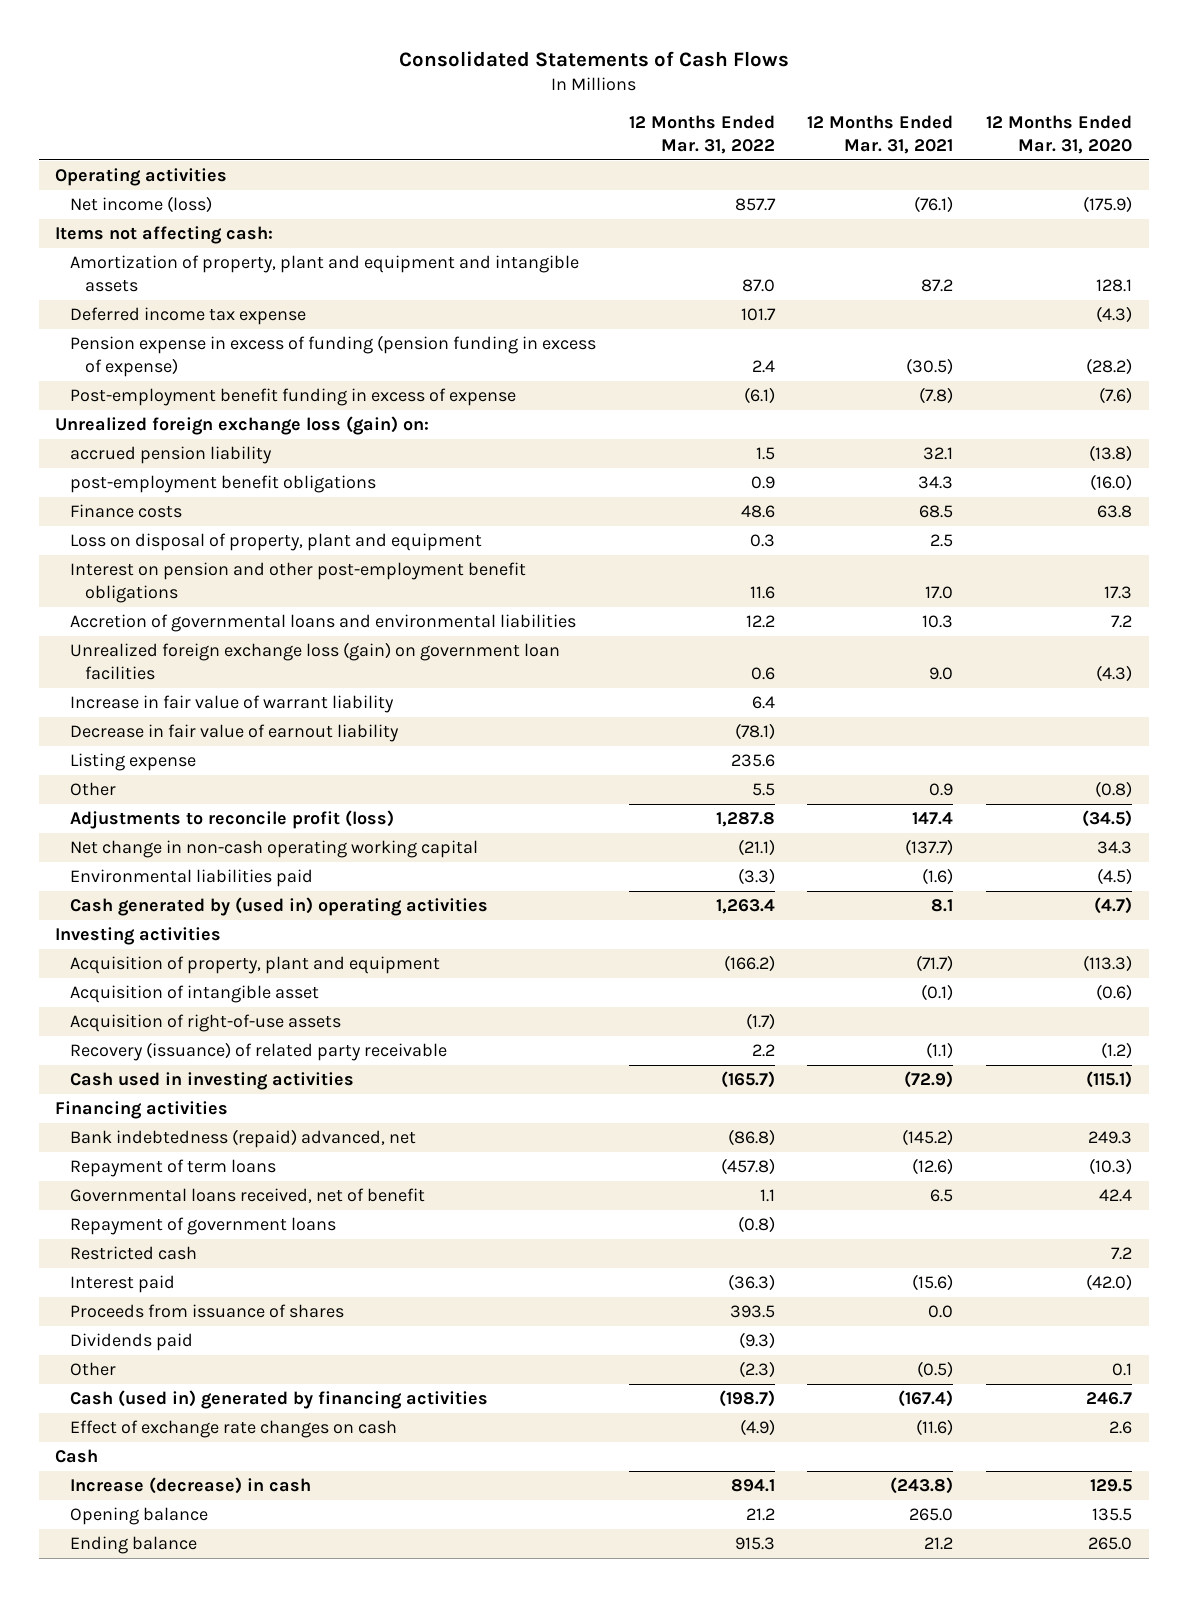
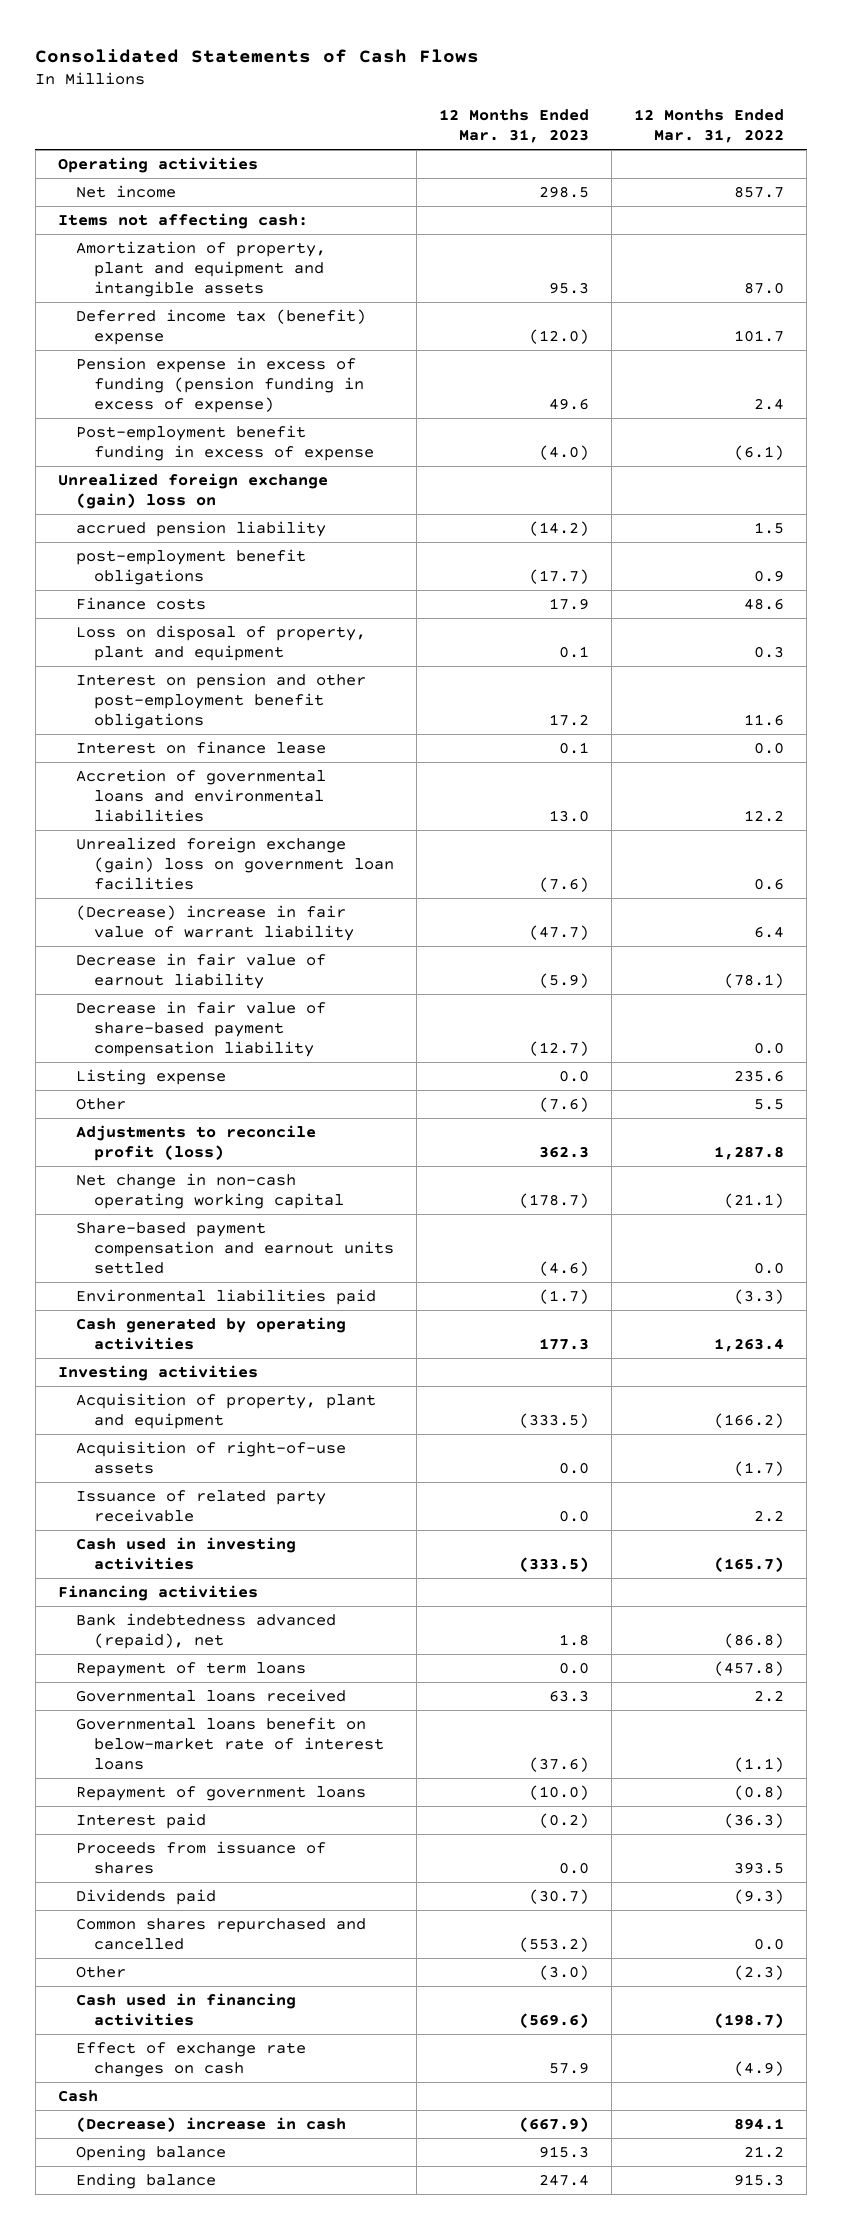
- | 12 Months Ended Mar. 31, 2022 | 12 Months Ended Mar. 31, 2021 | 12 Months Ended Mar. 31, 2020
+ | 12 Months Ended Mar. 31, 2023 | 12 Months Ended Mar. 31, 2022
- Net income (loss) | 857.7 | (76.1) | (175.9)
+ Net income | 298.5 | 857.7
- Deferred income tax expense | 101.7 | | (4.3)
+ Deferred income tax (benefit) expense | (12.0) | 101.7
- Unrealized foreign exchange loss (gain) on:
+ Unrealized foreign exchange (gain) loss on
+ Interest on finance lease | 0.1 | 0.0
- Unrealized foreign exchange loss (gain) on government loan facilities | 0.6 | 9.0 | (4.3)
- Increase in fair value of warrant liability | 6.4 | |
+ Unrealized foreign exchange (gain) loss on government loan facilities | (7.6) | 0.6
+ (Decrease) increase in fair value of warrant liability | (47.7) | 6.4
+ Decrease in fair value of share-based payment compensation liability | (12.7) | 0.0
+ Share-based payment compensation and earnout units settled | (4.6) | 0.0
- Cash generated by (used in) operating activities | 1,263.4 | 8.1 | (4.7)
+ Cash generated by operating activities | 177.3 | 1,263.4
- Acquisition of intangible asset | | (0.1) | (0.6)
- Recovery (issuance) of related party receivable | 2.2 | (1.1) | (1.2)
+ Issuance of related party receivable | 0.0 | 2.2
- Bank indebtedness (repaid) advanced, net | (86.8) | (145.2) | 249.3
+ Bank indebtedness advanced (repaid), net | 1.8 | (86.8)
- Governmental loans received, net of benefit | 1.1 | 6.5 | 42.4
+ Governmental loans received | 63.3 | 2.2
+ Governmental loans benefit on below-market rate of interest loans | (37.6) | (1.1)
- Restricted cash | | | 7.2
+ Common shares repurchased and cancelled | (553.2) | 0.0
- Cash (used in) generated by financing activities | (198.7) | (167.4) | 246.7
+ Cash used in financing activities | (569.6) | (198.7)
- Increase (decrease) in cash | 894.1 | (243.8) | 129.5
+ (Decrease) increase in cash | (667.9) | 894.1

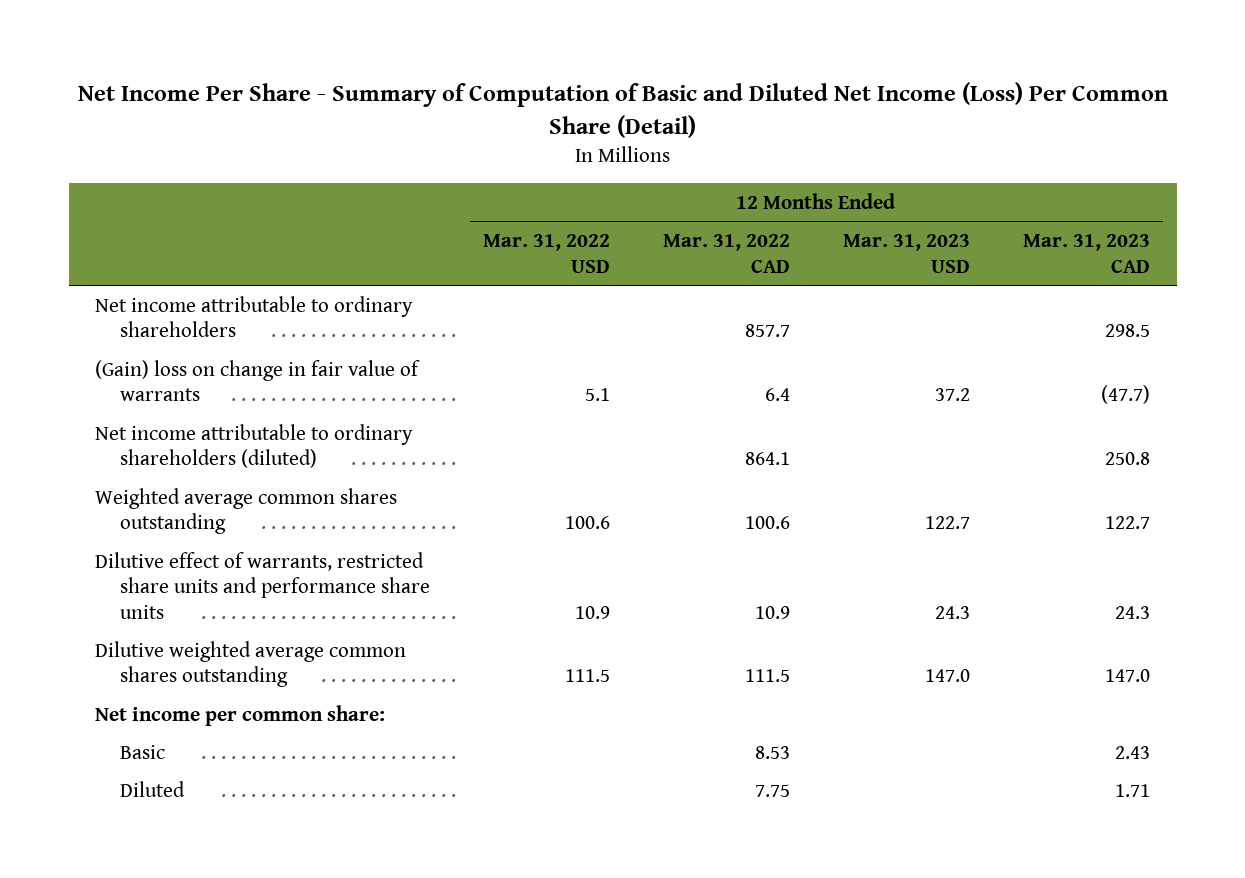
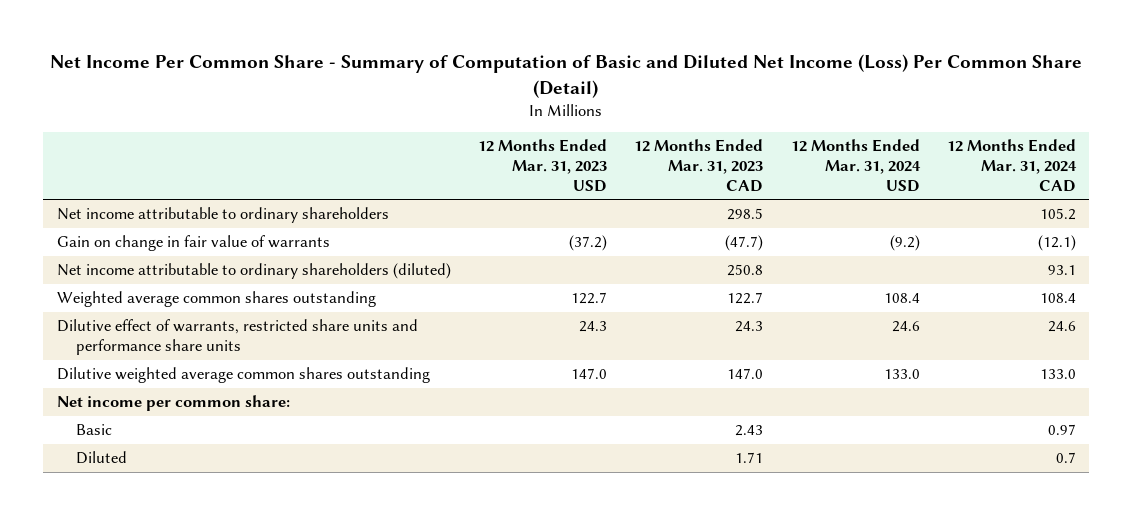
- Net Income Per Share - Summary of Computation of Basic and Diluted Net Income (Loss) Per Common Share (Detail)
+ Net Income Per Common Share - Summary of Computation of Basic and Diluted Net Income (Loss) Per Common Share (Detail)
- | 12 Months Ended Mar. 31, 2022 USD | 12 Months Ended Mar. 31, 2022 CAD | 12 Months Ended Mar. 31, 2023 USD | 12 Months Ended Mar. 31, 2023 CAD
+ | 12 Months Ended Mar. 31, 2023 USD | 12 Months Ended Mar. 31, 2023 CAD | 12 Months Ended Mar. 31, 2024 USD | 12 Months Ended Mar. 31, 2024 CAD
- (Gain) loss on change in fair value of warrants | 5.1 | 6.4 | 37.2 | (47.7)
+ Gain on change in fair value of warrants | (37.2) | (47.7) | (9.2) | (12.1)

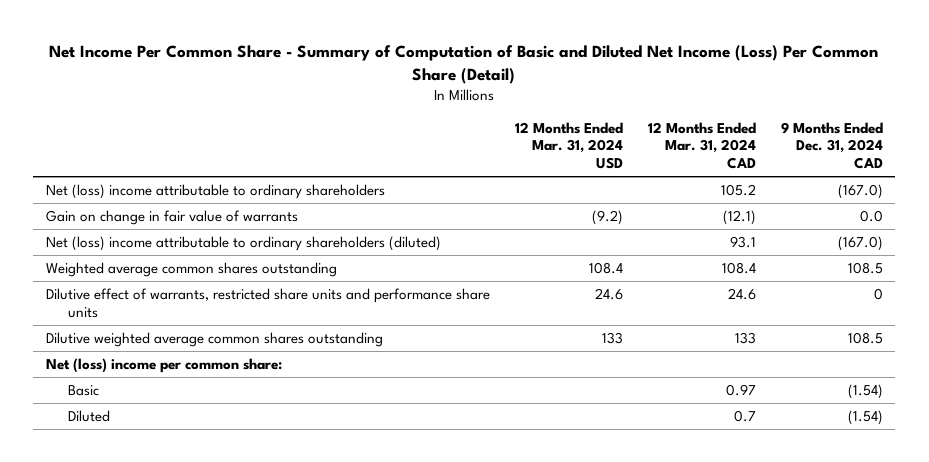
- | 12 Months Ended Mar. 31, 2023 USD | 12 Months Ended Mar. 31, 2023 CAD | 12 Months Ended Mar. 31, 2024 USD | 12 Months Ended Mar. 31, 2024 CAD
+ | 12 Months Ended Mar. 31, 2024 USD | 12 Months Ended Mar. 31, 2024 CAD | 9 Months Ended Dec. 31, 2024 CAD
- Net income attributable to ordinary shareholders | | 298.5 | | 105.2
+ Net (loss) income attributable to ordinary shareholders | | 105.2 | (167.0)
- Net income attributable to ordinary shareholders (diluted) | | 250.8 | | 93.1
+ Net (loss) income attributable to ordinary shareholders (diluted) | | 93.1 | (167.0)
- Dilutive weighted average common shares outstanding | 147.0 | 147.0 | 133.0 | 133.0
- Net income per common share:
+ Dilutive weighted average common shares outstanding | 133 | 133 | 108.5
+ Net (loss) income per common share:

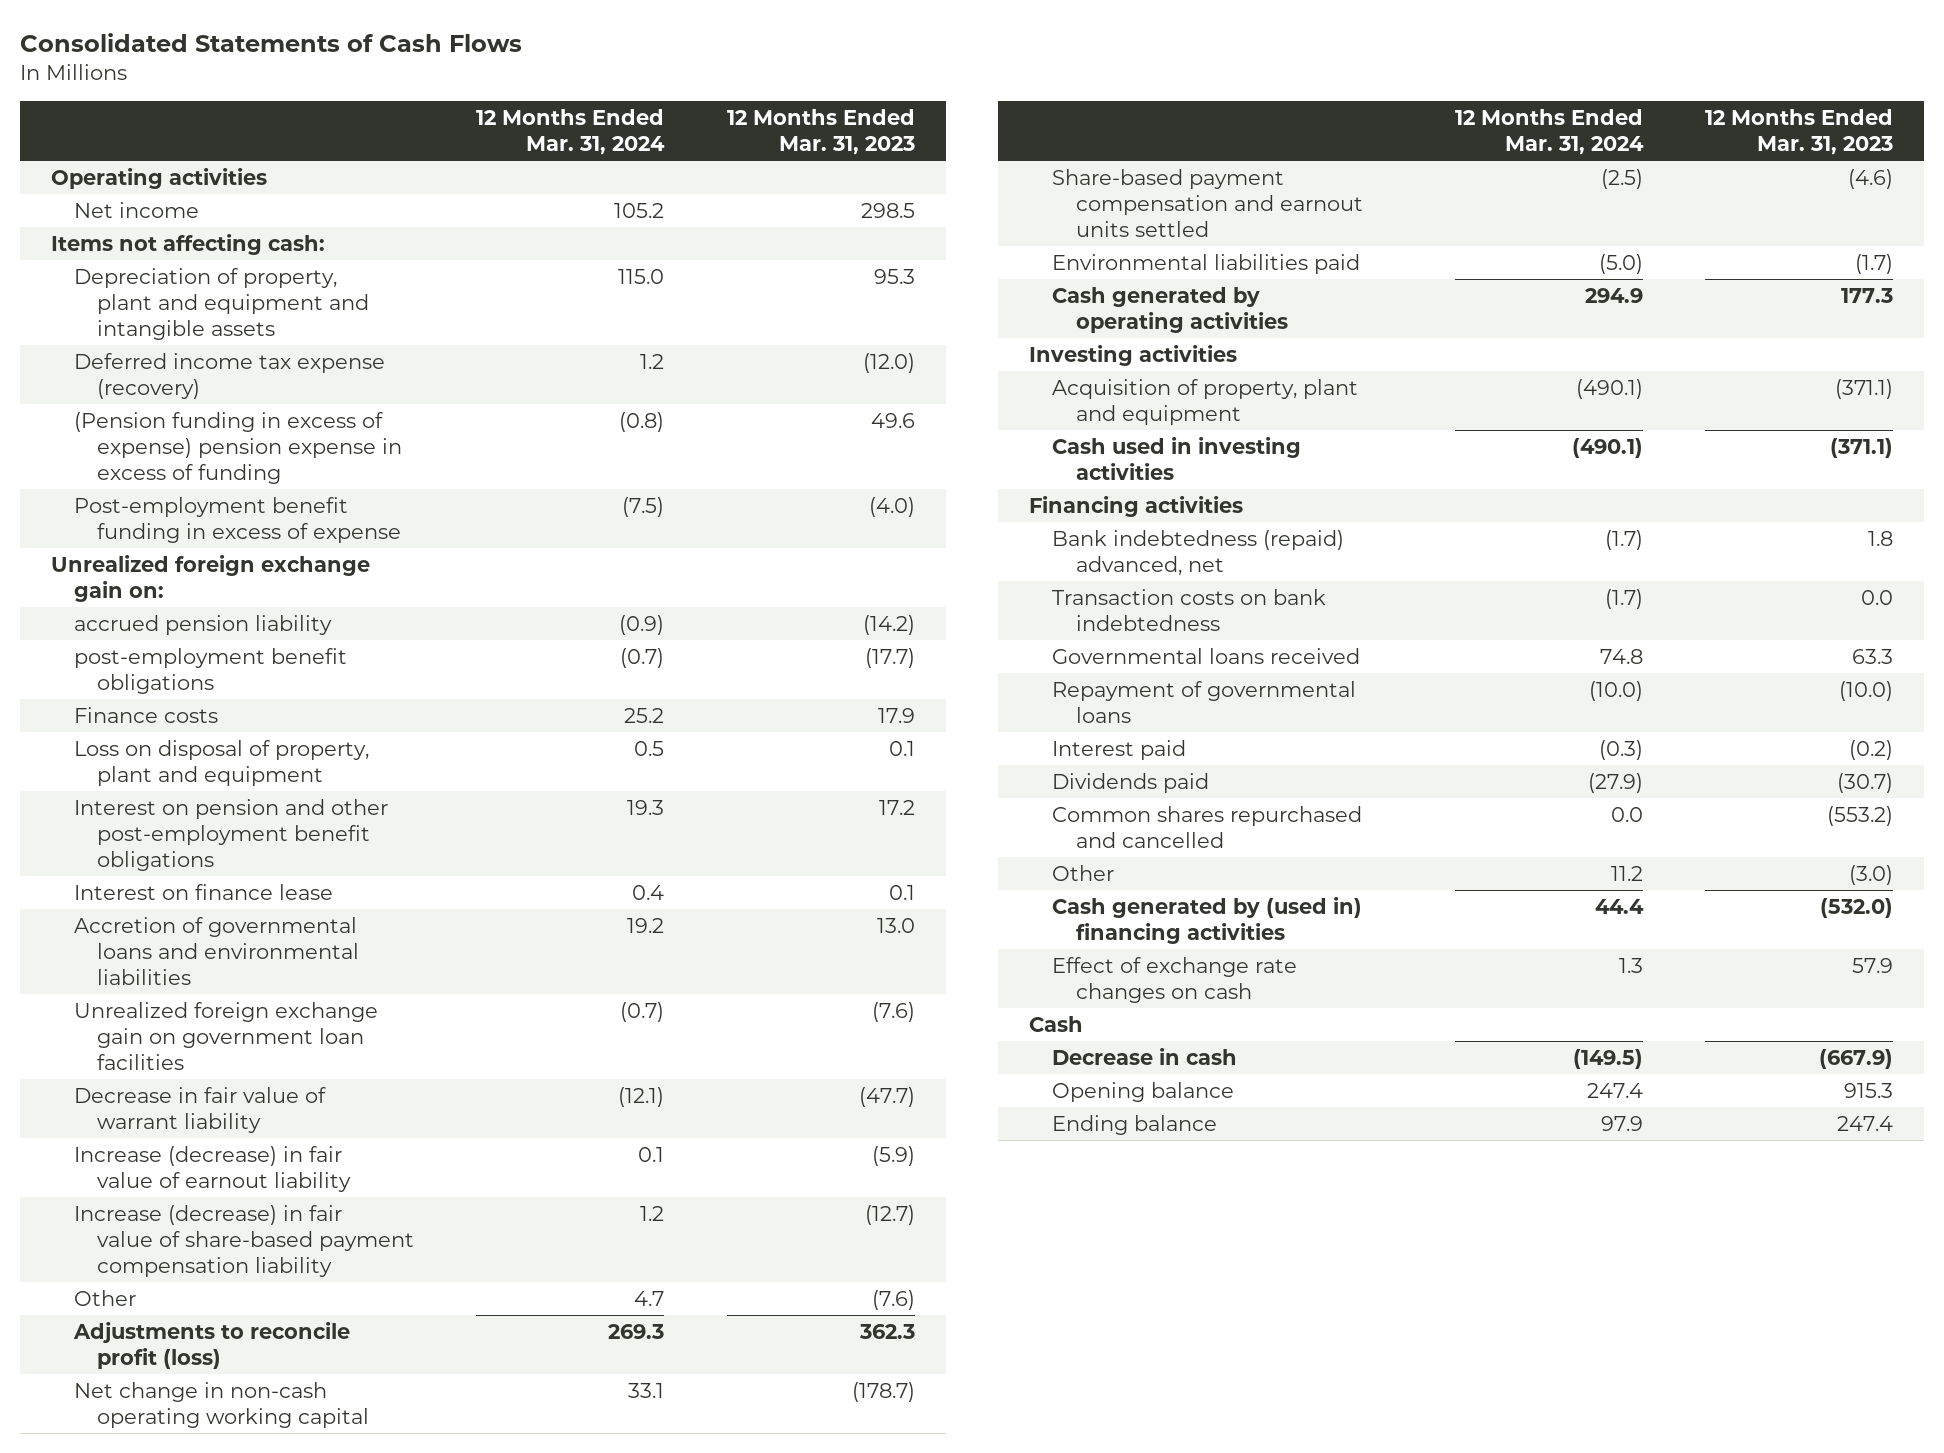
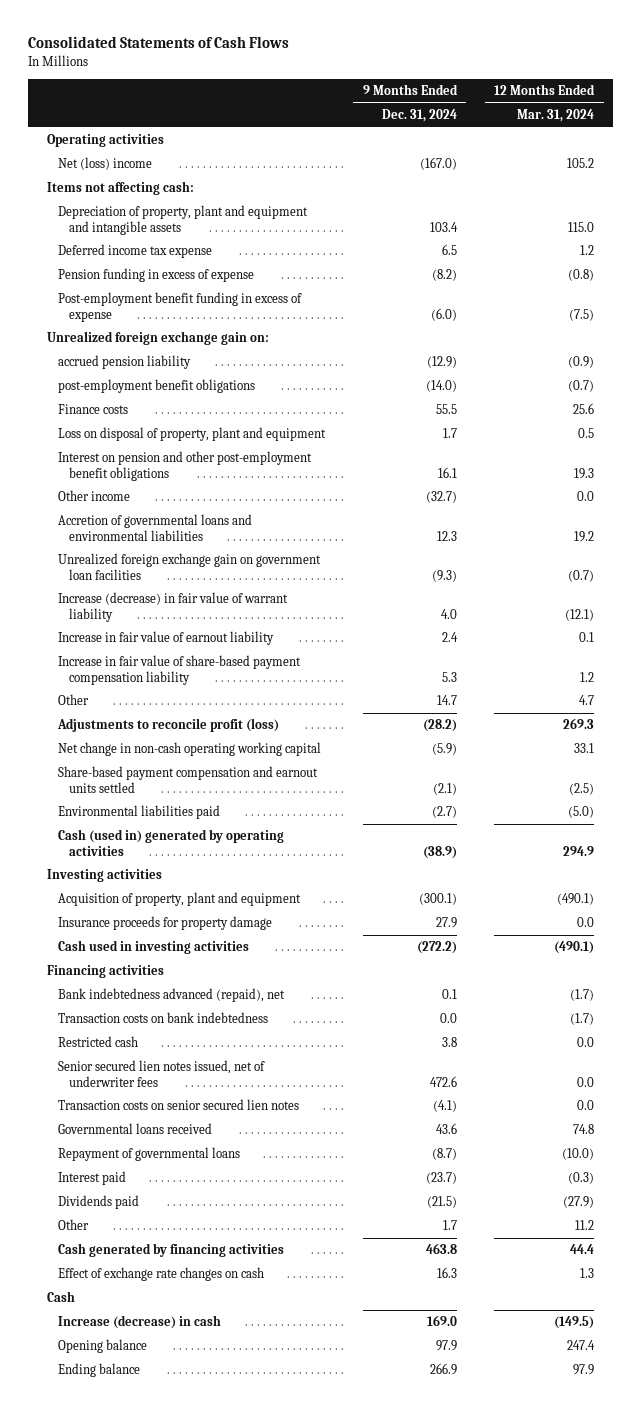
- | 12 Months Ended Mar. 31, 2024 | 12 Months Ended Mar. 31, 2023
+ | 9 Months Ended Dec. 31, 2024 | 12 Months Ended Mar. 31, 2024
- Net income | 105.2 | 298.5
+ Net (loss) income | (167.0) | 105.2
- Deferred income tax expense (recovery) | 1.2 | (12.0)
- (Pension funding in excess of expense) pension expense in excess of funding | (0.8) | 49.6
+ Deferred income tax expense | 6.5 | 1.2
+ Pension funding in excess of expense | (8.2) | (0.8)
- Finance costs | 25.2 | 17.9
+ Finance costs | 55.5 | 25.6
- Interest on finance lease | 0.4 | 0.1
+ Other income | (32.7) | 0.0
- Decrease in fair value of warrant liability | (12.1) | (47.7)
- Increase (decrease) in fair value of earnout liability | 0.1 | (5.9)
- Increase (decrease) in fair value of share-based payment compensation liability | 1.2 | (12.7)
+ Increase (decrease) in fair value of warrant liability | 4.0 | (12.1)
+ Increase in fair value of earnout liability | 2.4 | 0.1
+ Increase in fair value of share-based payment compensation liability | 5.3 | 1.2
- Cash generated by operating activities | 294.9 | 177.3
+ Cash (used in) generated by operating activities | (38.9) | 294.9
+ Insurance proceeds for property damage | 27.9 | 0.0
- Bank indebtedness (repaid) advanced, net | (1.7) | 1.8
+ Bank indebtedness advanced (repaid), net | 0.1 | (1.7)
+ Restricted cash | 3.8 | 0.0
+ Senior secured lien notes issued, net of underwriter fees | 472.6 | 0.0
+ Transaction costs on senior secured lien notes | (4.1) | 0.0
- Common shares repurchased and cancelled | 0.0 | (553.2)
- Cash generated by (used in) financing activities | 44.4 | (532.0)
+ Cash generated by financing activities | 463.8 | 44.4
- Decrease in cash | (149.5) | (667.9)
+ Increase (decrease) in cash | 169.0 | (149.5)

